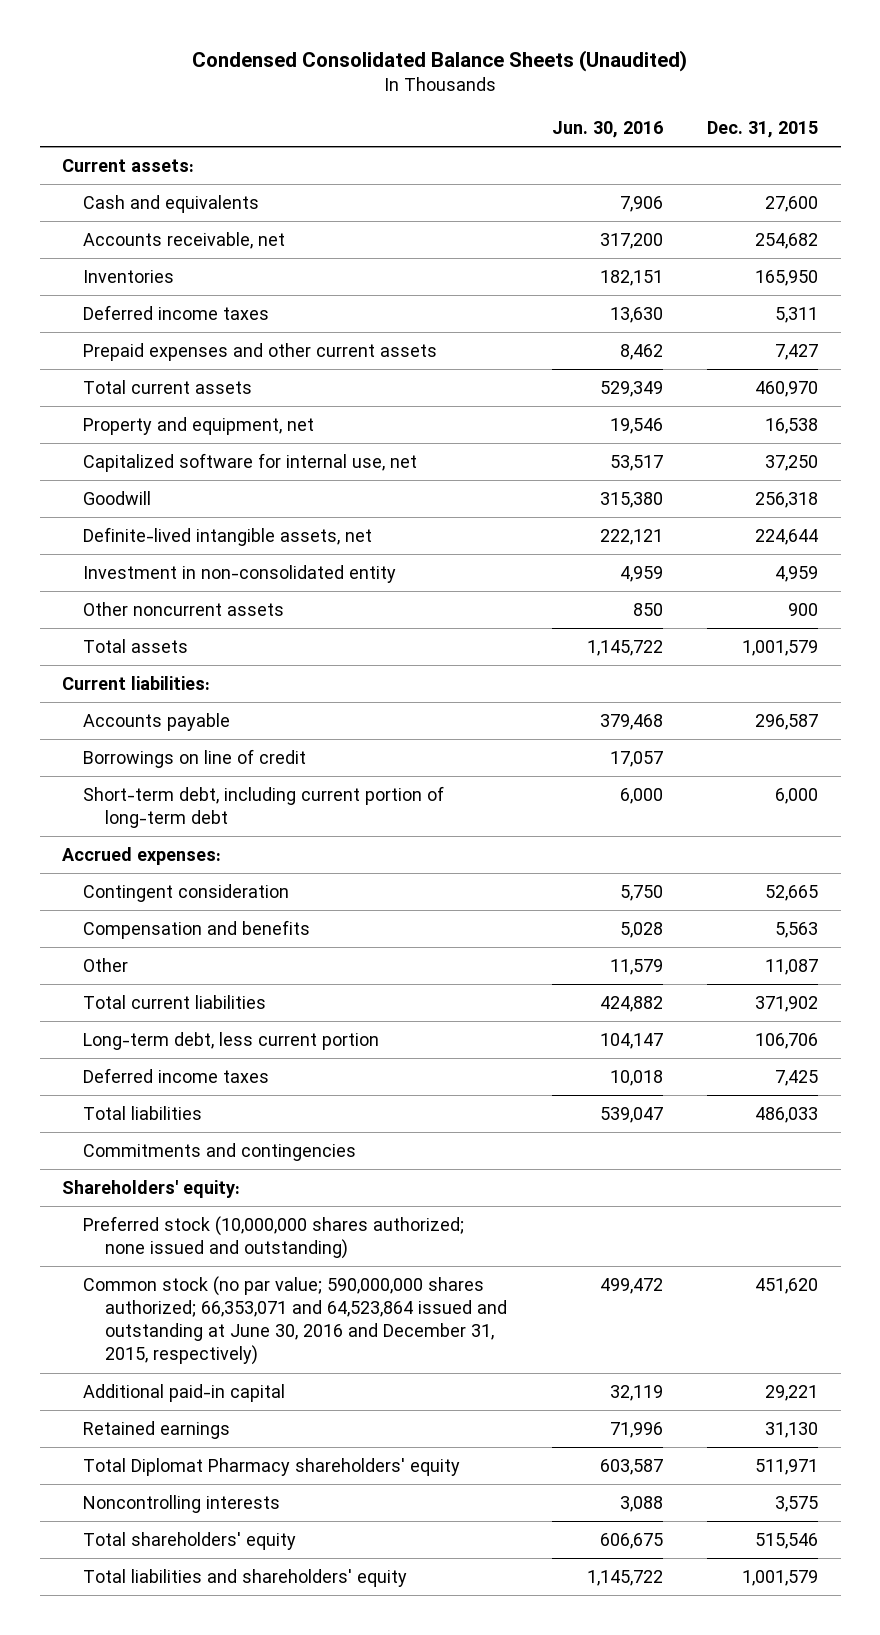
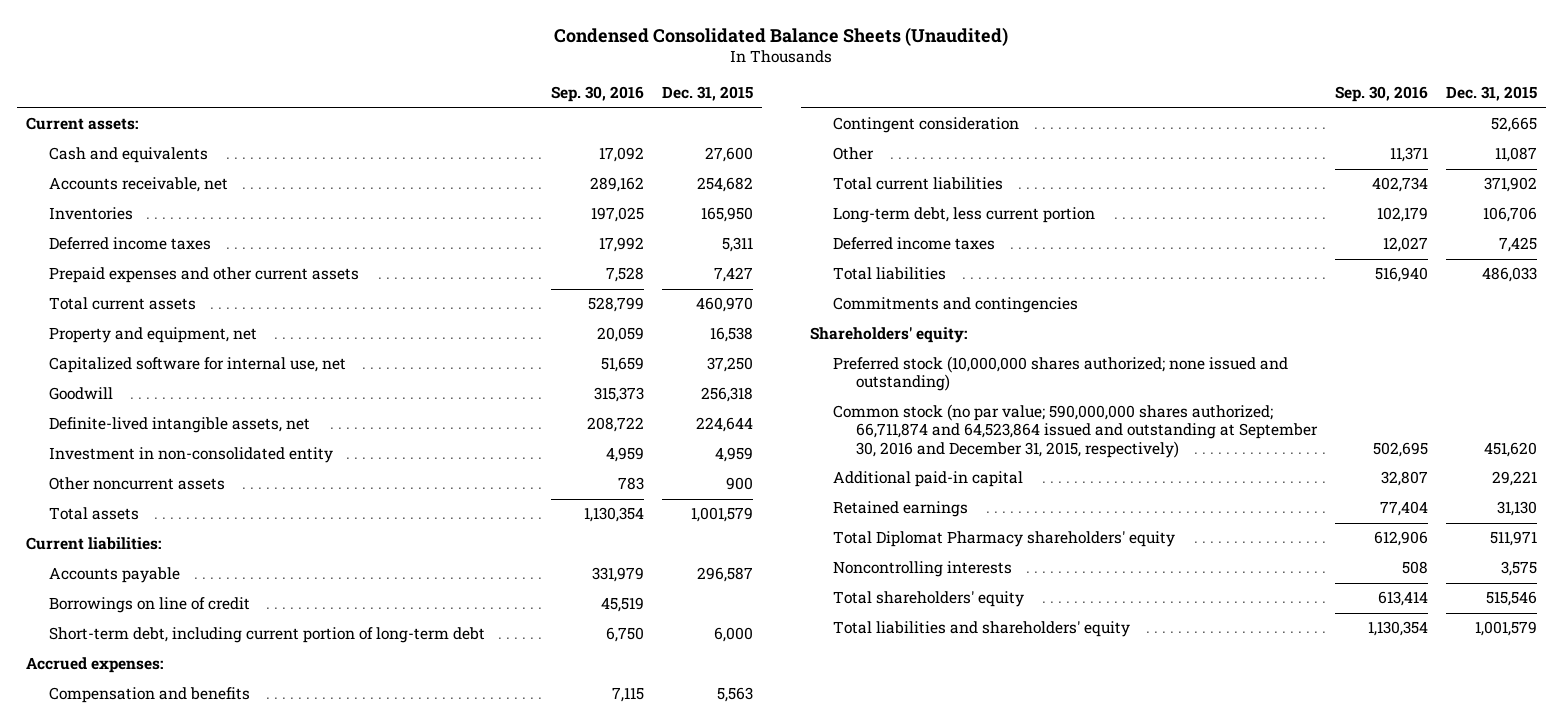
- | Jun. 30, 2016 | Dec. 31, 2015
+ | Sep. 30, 2016 | Dec. 31, 2015
moved down: Contingent consideration | | 52,665
- Common stock (no par value; 590,000,000 shares authorized; 66,353,071 and 64,523,864 issued and outstanding at June 30, 2016 and December 31, 2015, respectively) | 499,472 | 451,620
+ Common stock (no par value; 590,000,000 shares authorized; 66,711,874 and 64,523,864 issued and outstanding at September 30, 2016 and December 31, 2015, respectively) | 502,695 | 451,620

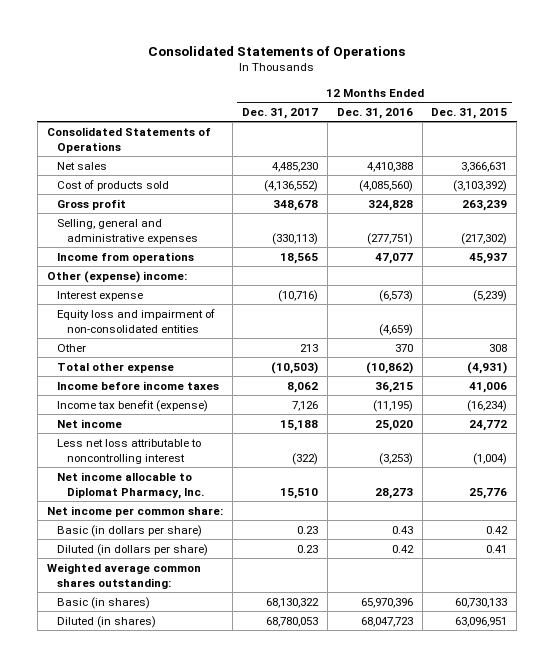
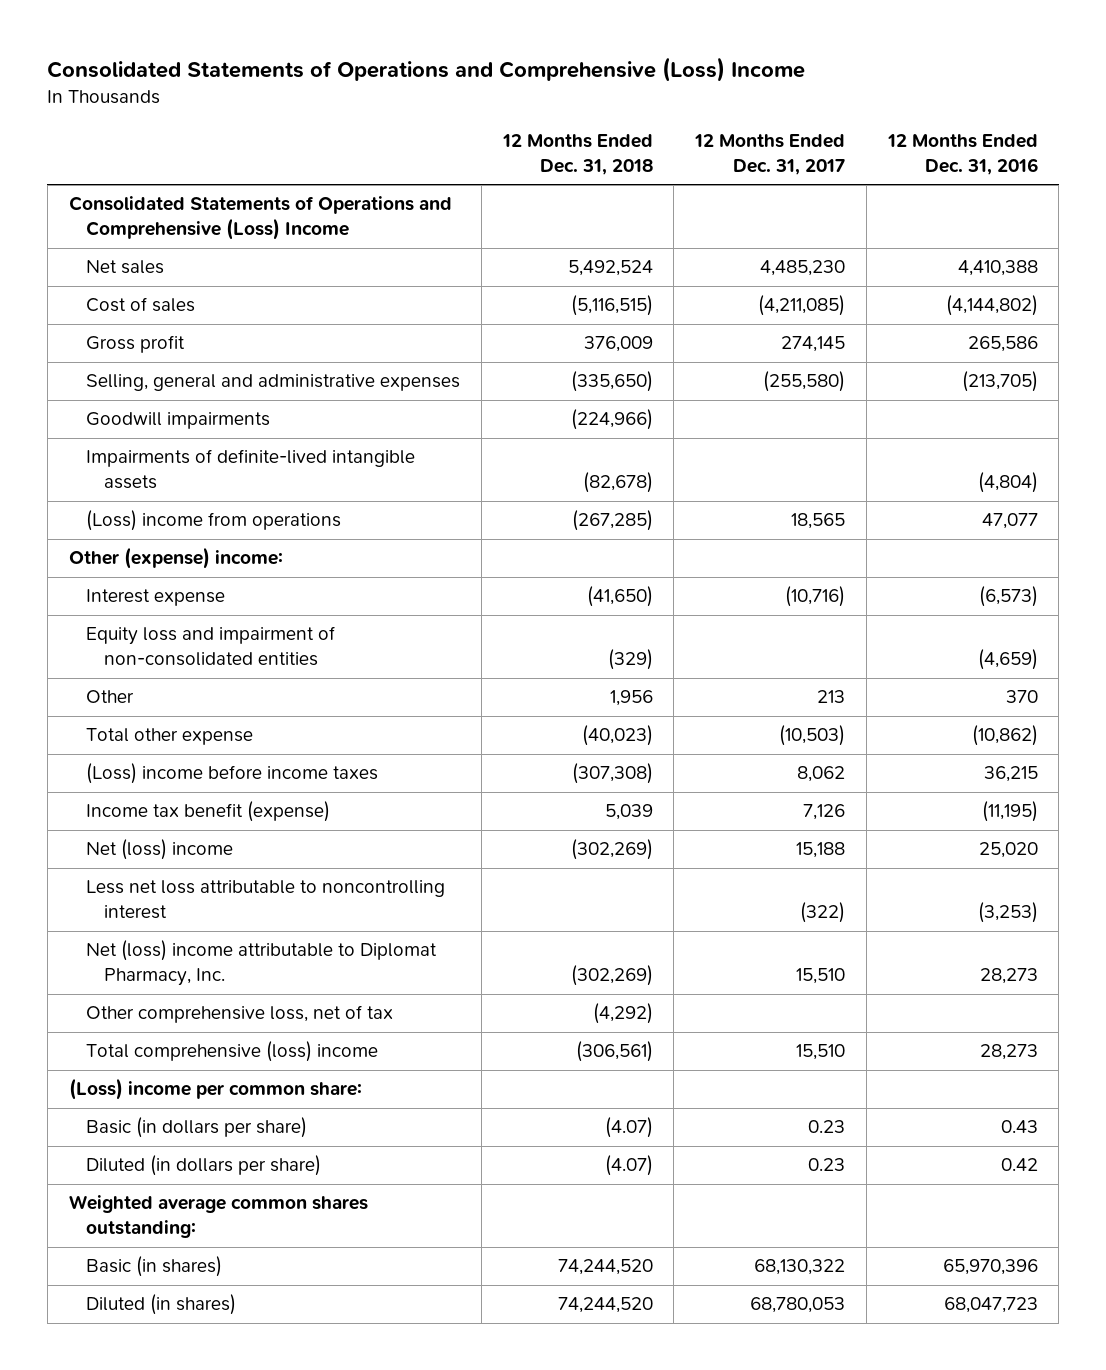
- Consolidated Statements of Operations
+ Consolidated Statements of Operations and Comprehensive (Loss) Income
- | 12 Months Ended Dec. 31, 2017 | 12 Months Ended Dec. 31, 2016 | 12 Months Ended Dec. 31, 2015
+ | 12 Months Ended Dec. 31, 2018 | 12 Months Ended Dec. 31, 2017 | 12 Months Ended Dec. 31, 2016
- Consolidated Statements of Operations
+ Consolidated Statements of Operations and Comprehensive (Loss) Income
- Cost of products sold | (4,136,552) | (4,085,560) | (3,103,392)
- Gross profit | 348,678 | 324,828 | 263,239
- Selling, general and administrative expenses | (330,113) | (277,751) | (217,302)
- Income from operations | 18,565 | 47,077 | 45,937
+ Cost of sales | (5,116,515) | (4,211,085) | (4,144,802)
+ Gross profit | 376,009 | 274,145 | 265,586
+ Selling, general and administrative expenses | (335,650) | (255,580) | (213,705)
+ Goodwill impairments | (224,966) | |
+ Impairments of definite-lived intangible assets | (82,678) | | (4,804)
+ (Loss) income from operations | (267,285) | 18,565 | 47,077
- Income before income taxes | 8,062 | 36,215 | 41,006
+ (Loss) income before income taxes | (307,308) | 8,062 | 36,215
- Net income | 15,188 | 25,020 | 24,772
+ Net (loss) income | (302,269) | 15,188 | 25,020
- Net income allocable to Diplomat Pharmacy, Inc. | 15,510 | 28,273 | 25,776
- Net income per common share:
+ Net (loss) income attributable to Diplomat Pharmacy, Inc. | (302,269) | 15,510 | 28,273
+ Other comprehensive loss, net of tax | (4,292) | |
+ Total comprehensive (loss) income | (306,561) | 15,510 | 28,273
+ (Loss) income per common share:

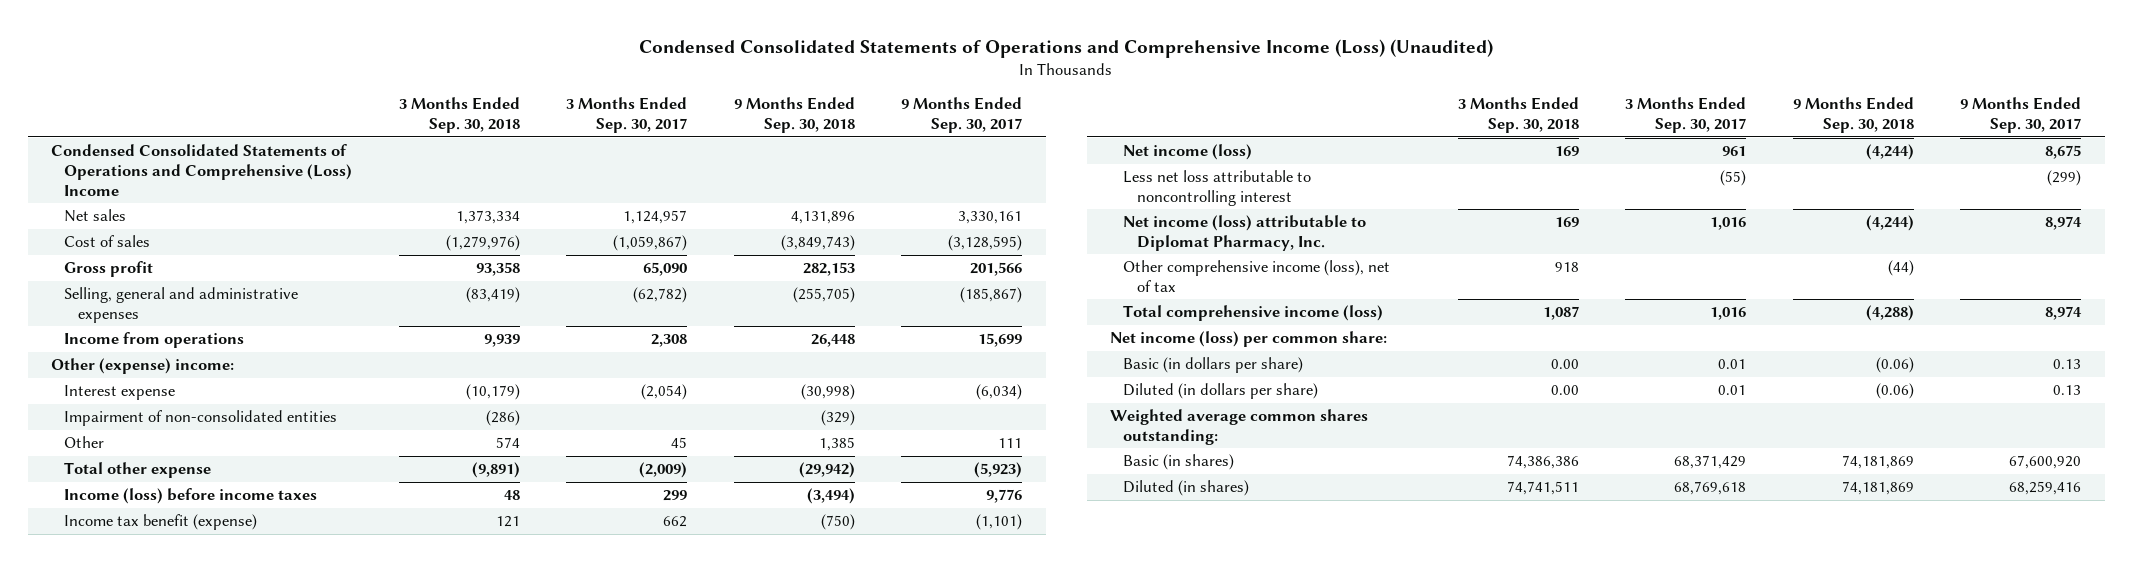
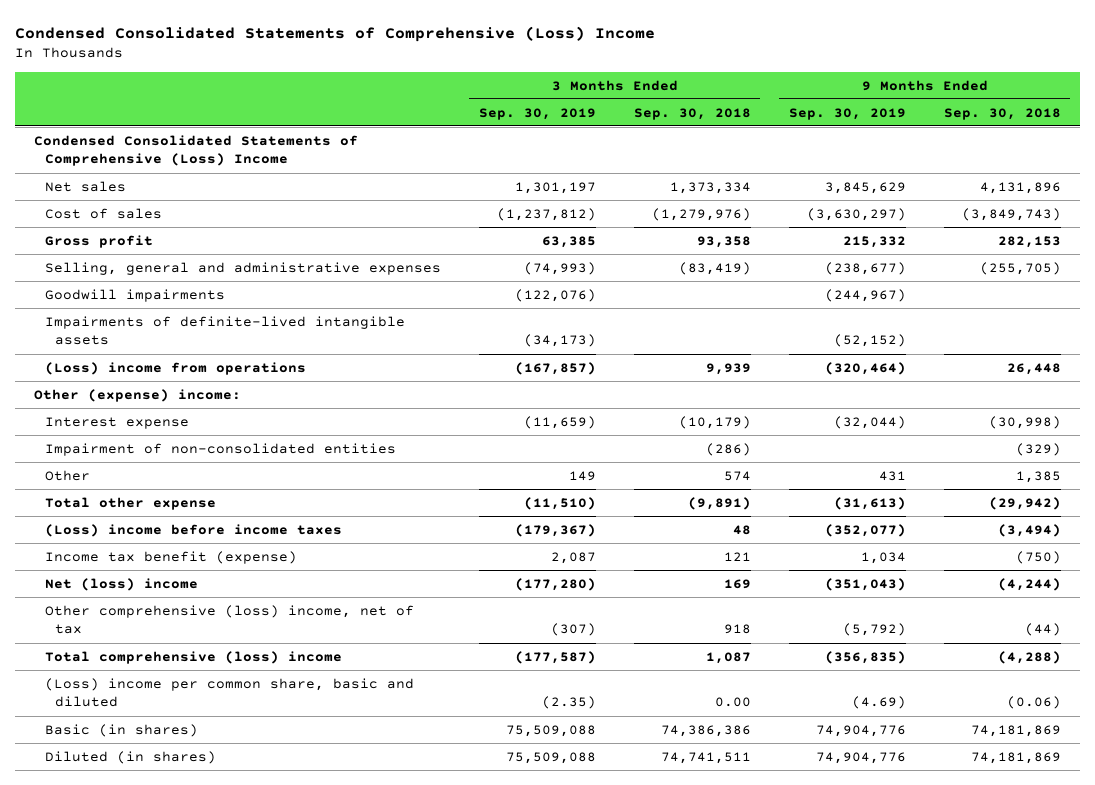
- Condensed Consolidated Statements of Operations and Comprehensive Income (Loss) (Unaudited)
+ Condensed Consolidated Statements of Comprehensive (Loss) Income
- | 3 Months Ended Sep. 30, 2018 | 3 Months Ended Sep. 30, 2017 | 9 Months Ended Sep. 30, 2018 | 9 Months Ended Sep. 30, 2017
+ | 3 Months Ended Sep. 30, 2019 | 3 Months Ended Sep. 30, 2018 | 9 Months Ended Sep. 30, 2019 | 9 Months Ended Sep. 30, 2018
- Condensed Consolidated Statements of Operations and Comprehensive (Loss) Income
+ Condensed Consolidated Statements of Comprehensive (Loss) Income
- Income from operations | 9,939 | 2,308 | 26,448 | 15,699
+ Goodwill impairments | (122,076) | | (244,967) |
+ Impairments of definite-lived intangible assets | (34,173) | | (52,152) |
+ (Loss) income from operations | (167,857) | 9,939 | (320,464) | 26,448
- Income (loss) before income taxes | 48 | 299 | (3,494) | 9,776
+ (Loss) income before income taxes | (179,367) | 48 | (352,077) | (3,494)
- Net income (loss) | 169 | 961 | (4,244) | 8,675
- Less net loss attributable to noncontrolling interest | | (55) | | (299)
- Net income (loss) attributable to Diplomat Pharmacy, Inc. | 169 | 1,016 | (4,244) | 8,974
- Other comprehensive income (loss), net of tax | 918 | | (44) |
- Total comprehensive income (loss) | 1,087 | 1,016 | (4,288) | 8,974
- Net income (loss) per common share:
- Basic (in dollars per share) | 0.00 | 0.01 | (0.06) | 0.13
- Diluted (in dollars per share) | 0.00 | 0.01 | (0.06) | 0.13
- Weighted average common shares outstanding:
+ Net (loss) income | (177,280) | 169 | (351,043) | (4,244)
+ Other comprehensive (loss) income, net of tax | (307) | 918 | (5,792) | (44)
+ Total comprehensive (loss) income | (177,587) | 1,087 | (356,835) | (4,288)
+ (Loss) income per common share, basic and diluted | (2.35) | 0.00 | (4.69) | (0.06)

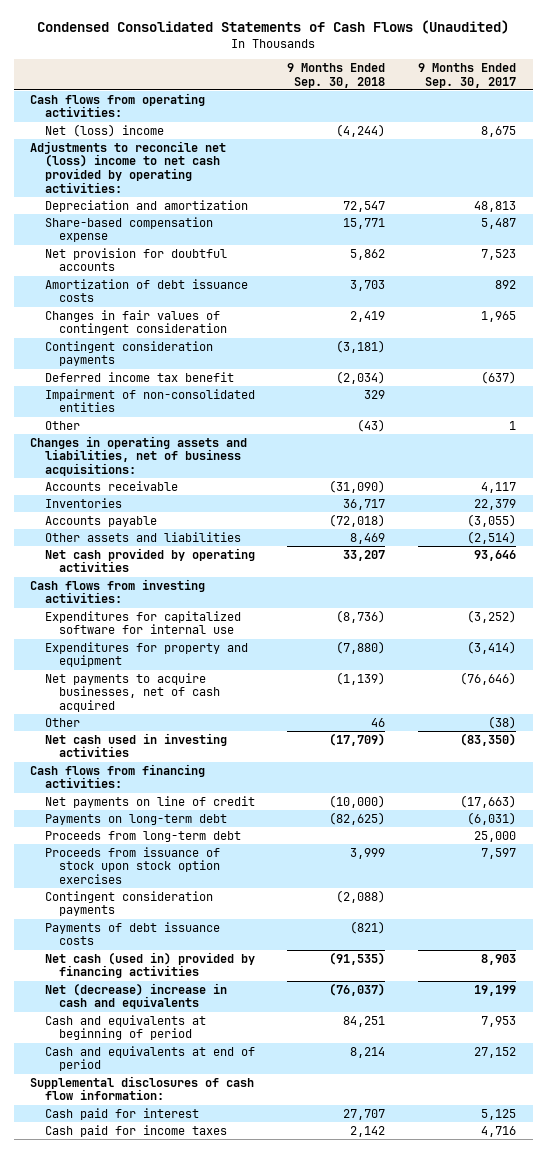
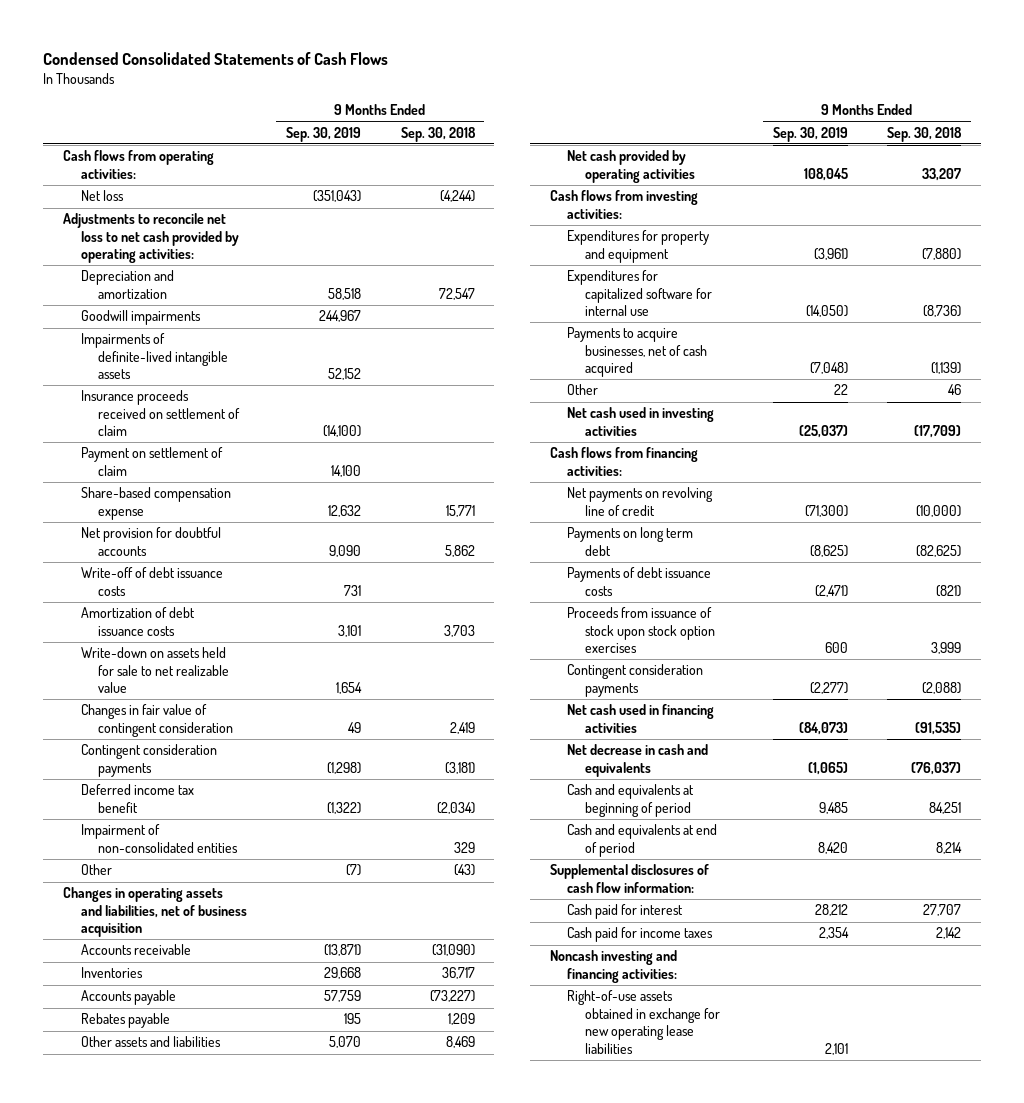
- Condensed Consolidated Statements of Cash Flows (Unaudited)
+ Condensed Consolidated Statements of Cash Flows
- | 9 Months Ended Sep. 30, 2018 | 9 Months Ended Sep. 30, 2017
+ | 9 Months Ended Sep. 30, 2019 | 9 Months Ended Sep. 30, 2018
- Net (loss) income | (4,244) | 8,675
- Adjustments to reconcile net (loss) income to net cash provided by operating activities:
+ Net loss | (351,043) | (4,244)
+ Adjustments to reconcile net loss to net cash provided by operating activities:
+ Goodwill impairments | 244,967 |
+ Impairments of definite-lived intangible assets | 52,152 |
+ Insurance proceeds received on settlement of claim | (14,100) |
+ Payment on settlement of claim | 14,100 |
+ Write-off of debt issuance costs | 731 |
- Changes in fair values of contingent consideration | 2,419 | 1,965
+ Write-down on assets held for sale to net realizable value | 1,654 |
+ Changes in fair value of contingent consideration | 49 | 2,419
- Changes in operating assets and liabilities, net of business acquisitions:
+ Changes in operating assets and liabilities, net of business acquisition
- Accounts payable | (72,018) | (3,055)
+ Accounts payable | 57,759 | (73,227)
+ Rebates payable | 195 | 1,209
- Net payments to acquire businesses, net of cash acquired | (1,139) | (76,646)
moved down: Expenditures for capitalized software for internal use | (14,050) | (8,736)
+ Payments to acquire businesses, net of cash acquired | (7,048) | (1,139)
- Net payments on line of credit | (10,000) | (17,663)
- Payments on long-term debt | (82,625) | (6,031)
- Proceeds from long-term debt | | 25,000
+ Net payments on revolving line of credit | (71,300) | (10,000)
+ Payments on long term debt | (8,625) | (82,625)
moved up: Payments of debt issuance costs | (2,471) | (821)
- Net cash (used in) provided by financing activities | (91,535) | 8,903
- Net (decrease) increase in cash and equivalents | (76,037) | 19,199
+ Net cash used in financing activities | (84,073) | (91,535)
+ Net decrease in cash and equivalents | (1,065) | (76,037)
+ Noncash investing and financing activities:
+ Right-of-use assets obtained in exchange for new operating lease liabilities | 2,101 |

